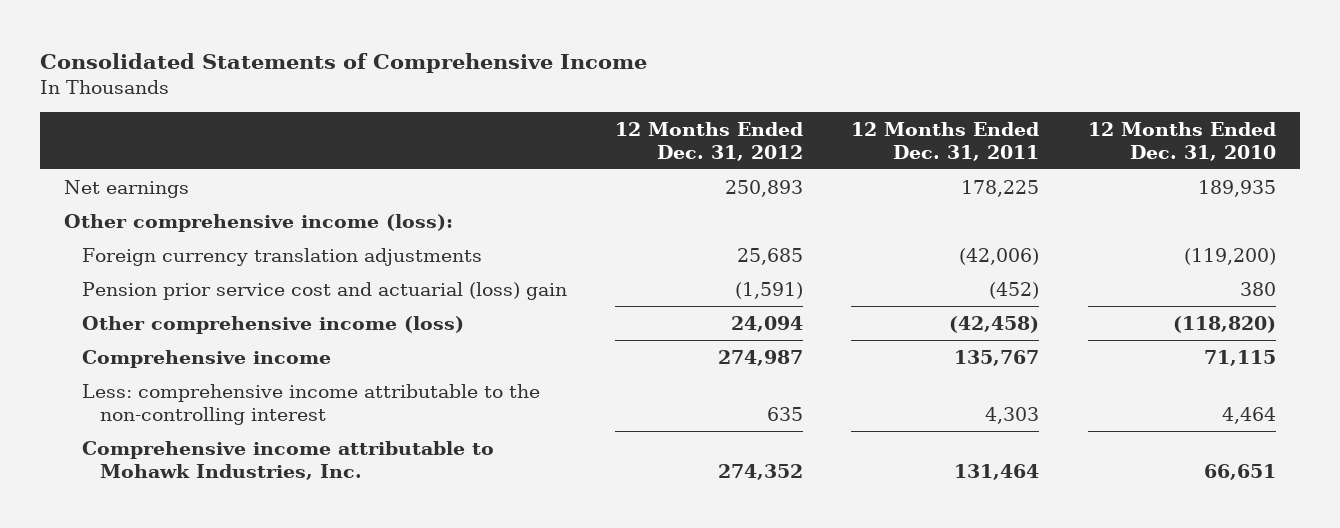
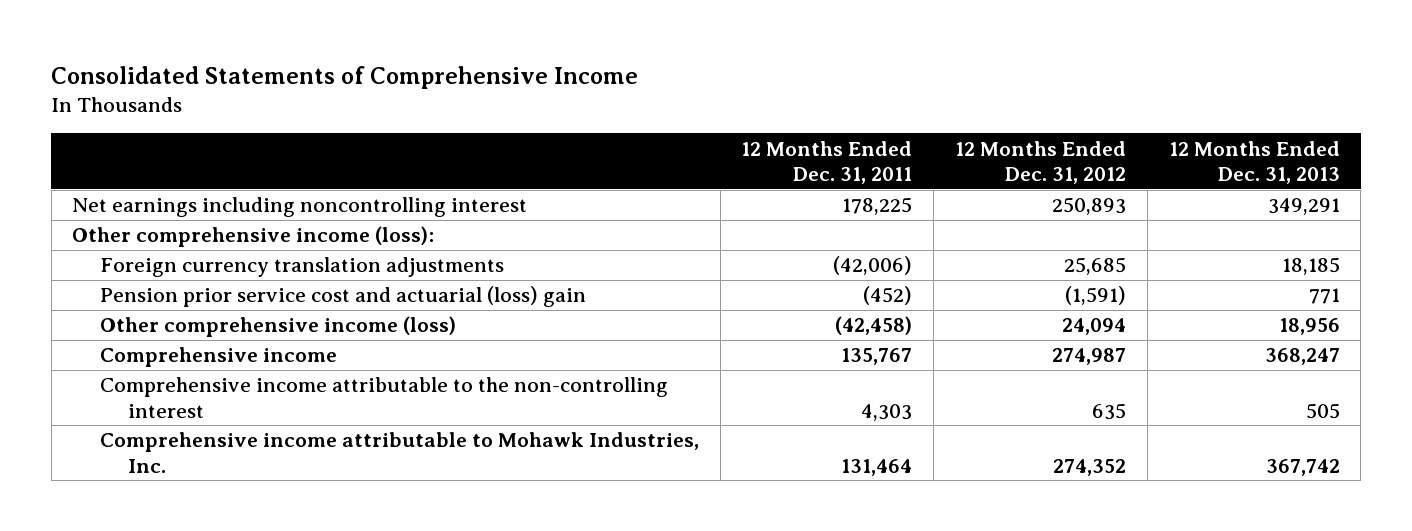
- | 12 Months Ended Dec. 31, 2012 | 12 Months Ended Dec. 31, 2011 | 12 Months Ended Dec. 31, 2010
+ | 12 Months Ended Dec. 31, 2011 | 12 Months Ended Dec. 31, 2012 | 12 Months Ended Dec. 31, 2013
- Net earnings | 250,893 | 178,225 | 189,935
+ Net earnings including noncontrolling interest | 178,225 | 250,893 | 349,291
- Less: comprehensive income attributable to the non-controlling interest | 635 | 4,303 | 4,464
+ Comprehensive income attributable to the non-controlling interest | 4,303 | 635 | 505

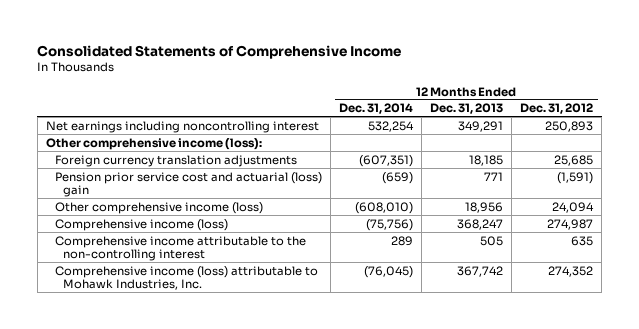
- | 12 Months Ended Dec. 31, 2011 | 12 Months Ended Dec. 31, 2012 | 12 Months Ended Dec. 31, 2013
+ | 12 Months Ended Dec. 31, 2014 | 12 Months Ended Dec. 31, 2013 | 12 Months Ended Dec. 31, 2012
- Comprehensive income | 135,767 | 274,987 | 368,247
+ Comprehensive income (loss) | (75,756) | 368,247 | 274,987
- Comprehensive income attributable to Mohawk Industries, Inc. | 131,464 | 274,352 | 367,742
+ Comprehensive income (loss) attributable to Mohawk Industries, Inc. | (76,045) | 367,742 | 274,352

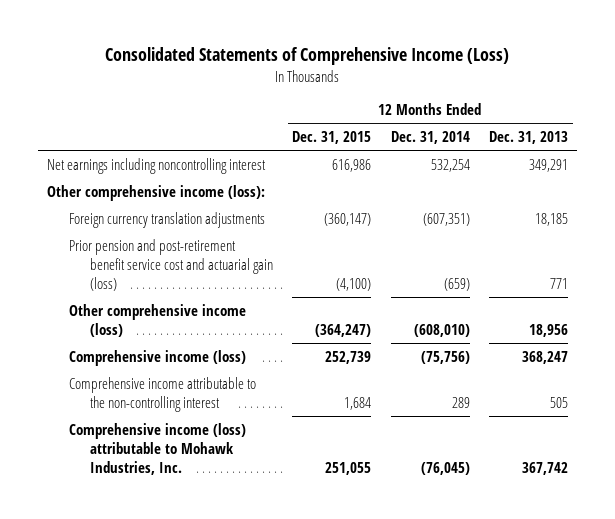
- Consolidated Statements of Comprehensive Income
+ Consolidated Statements of Comprehensive Income (Loss)
- | 12 Months Ended Dec. 31, 2014 | 12 Months Ended Dec. 31, 2013 | 12 Months Ended Dec. 31, 2012
+ | 12 Months Ended Dec. 31, 2015 | 12 Months Ended Dec. 31, 2014 | 12 Months Ended Dec. 31, 2013
- Pension prior service cost and actuarial (loss) gain | (659) | 771 | (1,591)
+ Prior pension and post-retirement benefit service cost and actuarial gain (loss) | (4,100) | (659) | 771

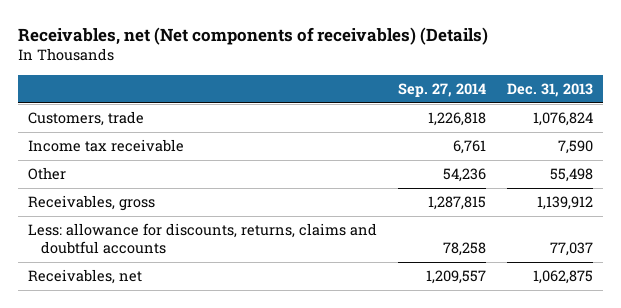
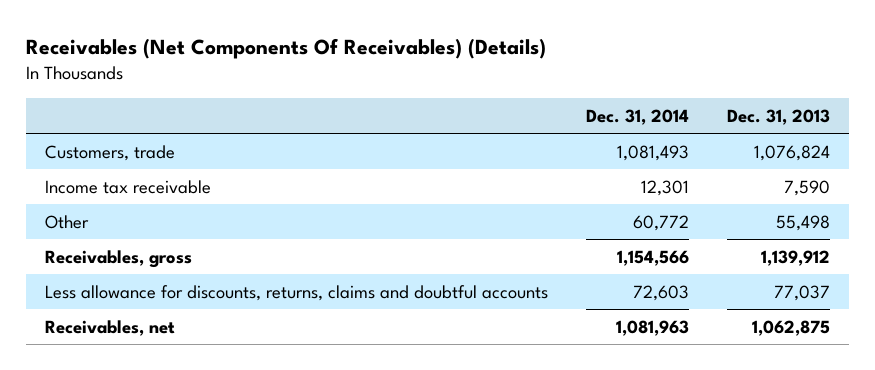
- Receivables, net (Net components of receivables) (Details)
+ Receivables (Net Components Of Receivables) (Details)
- | Sep. 27, 2014 | Dec. 31, 2013
+ | Dec. 31, 2014 | Dec. 31, 2013
- Less: allowance for discounts, returns, claims and doubtful accounts | 78,258 | 77,037
+ Less allowance for discounts, returns, claims and doubtful accounts | 72,603 | 77,037

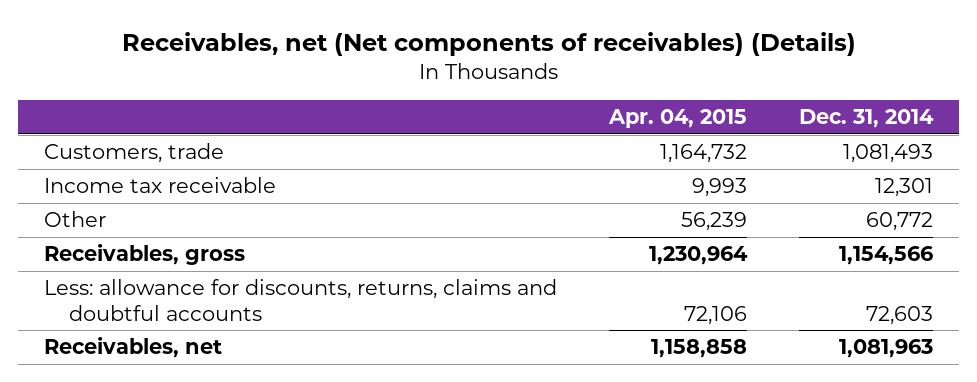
- Receivables (Net Components Of Receivables) (Details)
+ Receivables, net (Net components of receivables) (Details)
- | Dec. 31, 2014 | Dec. 31, 2013
+ | Apr. 04, 2015 | Dec. 31, 2014
- Less allowance for discounts, returns, claims and doubtful accounts | 72,603 | 77,037
+ Less: allowance for discounts, returns, claims and doubtful accounts | 72,106 | 72,603

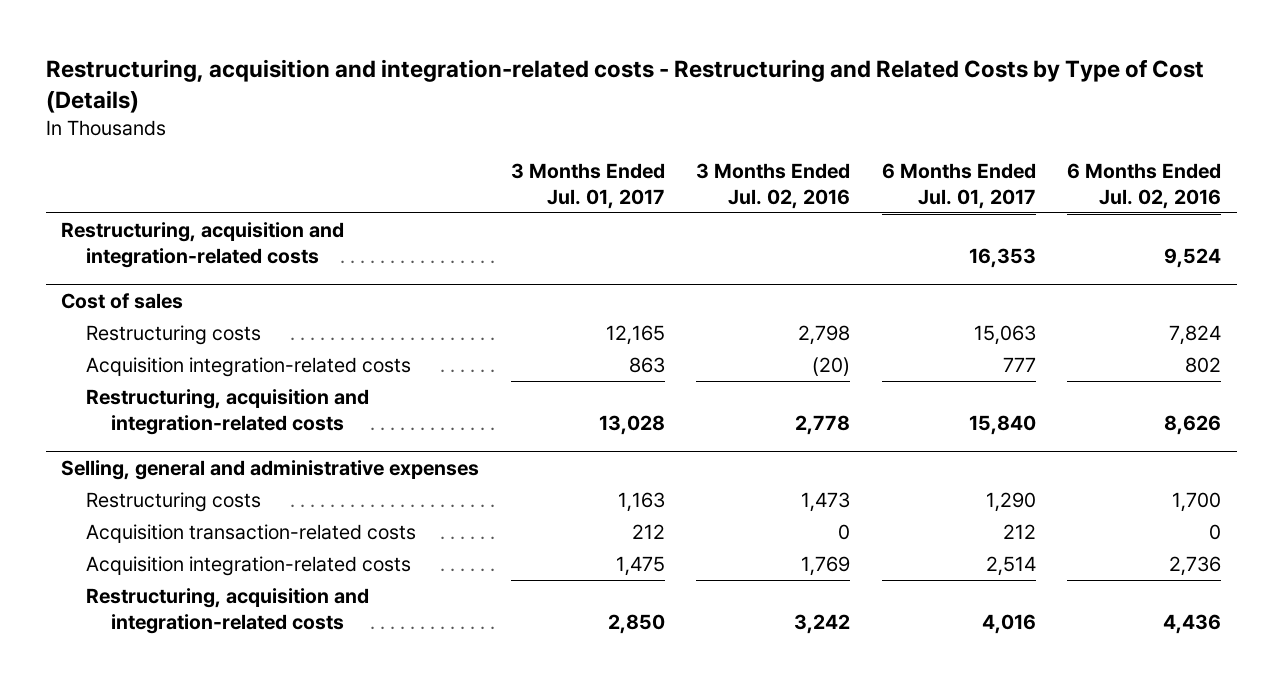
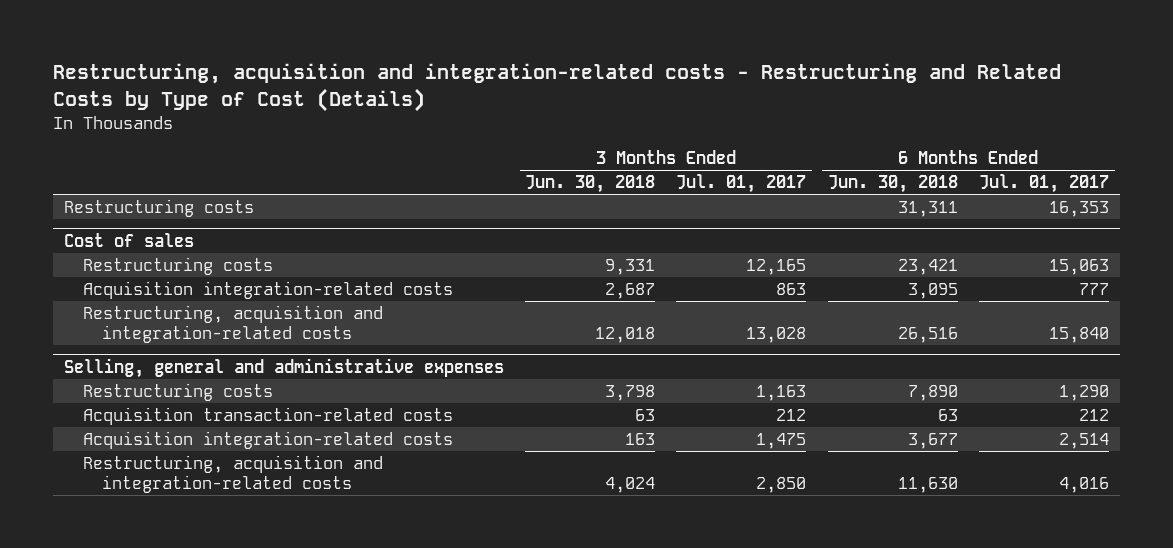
- | 3 Months Ended Jul. 01, 2017 | 3 Months Ended Jul. 02, 2016 | 6 Months Ended Jul. 01, 2017 | 6 Months Ended Jul. 02, 2016
+ | 3 Months Ended Jun. 30, 2018 | 3 Months Ended Jul. 01, 2017 | 6 Months Ended Jun. 30, 2018 | 6 Months Ended Jul. 01, 2017
- Restructuring, acquisition and integration-related costs | | | 16,353 | 9,524
+ Restructuring costs | | | 31,311 | 16,353

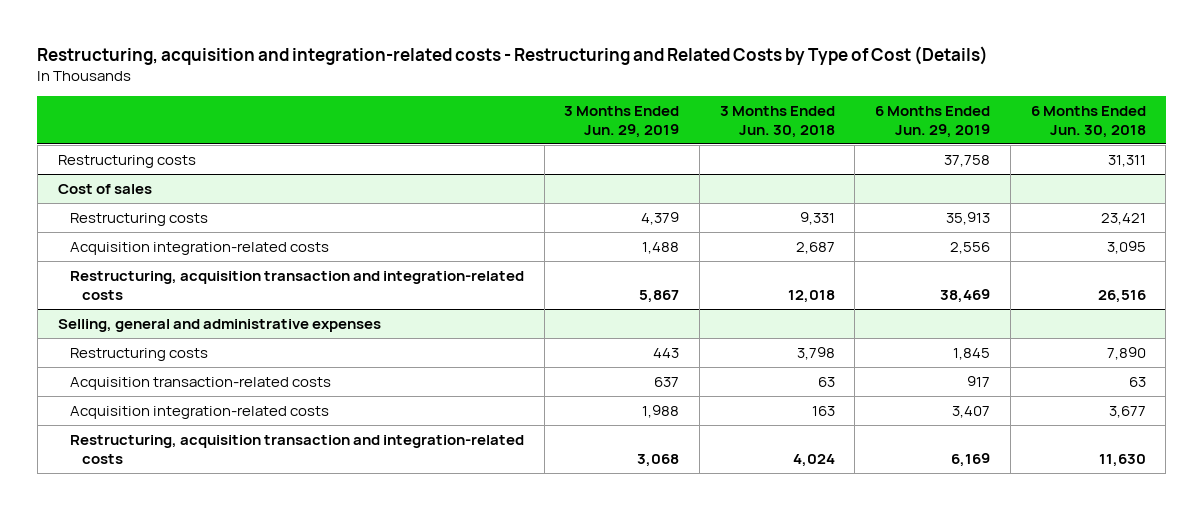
- | 3 Months Ended Jun. 30, 2018 | 3 Months Ended Jul. 01, 2017 | 6 Months Ended Jun. 30, 2018 | 6 Months Ended Jul. 01, 2017
+ | 3 Months Ended Jun. 29, 2019 | 3 Months Ended Jun. 30, 2018 | 6 Months Ended Jun. 29, 2019 | 6 Months Ended Jun. 30, 2018
@ Cost of sales
- Restructuring, acquisition and integration-related costs | 12,018 | 13,028 | 26,516 | 15,840
+ Restructuring, acquisition transaction and integration-related costs | 5,867 | 12,018 | 38,469 | 26,516
@ Selling, general and administrative expenses
- Restructuring, acquisition and integration-related costs | 4,024 | 2,850 | 11,630 | 4,016
+ Restructuring, acquisition transaction and integration-related costs | 3,068 | 4,024 | 6,169 | 11,630

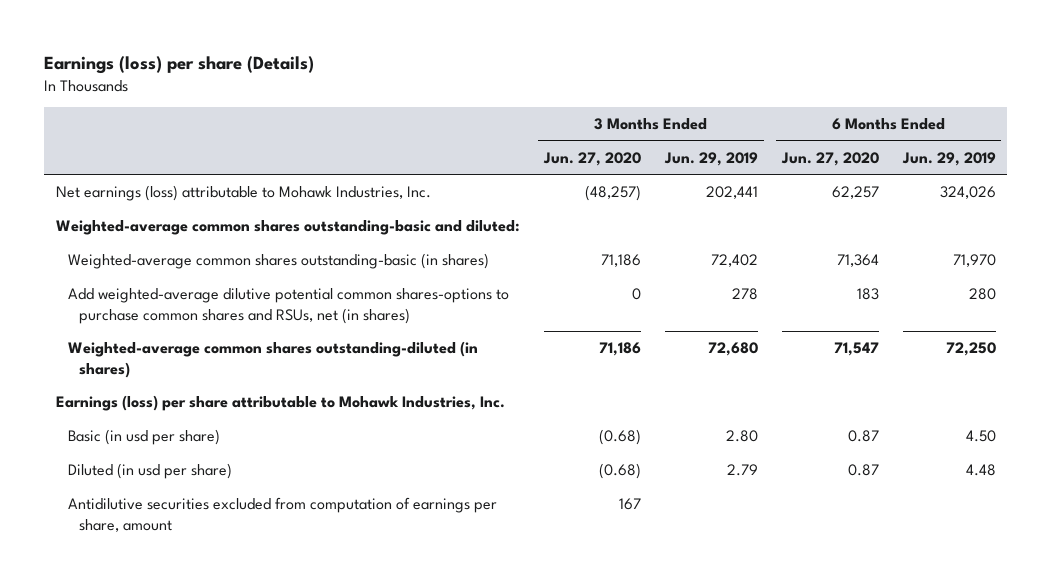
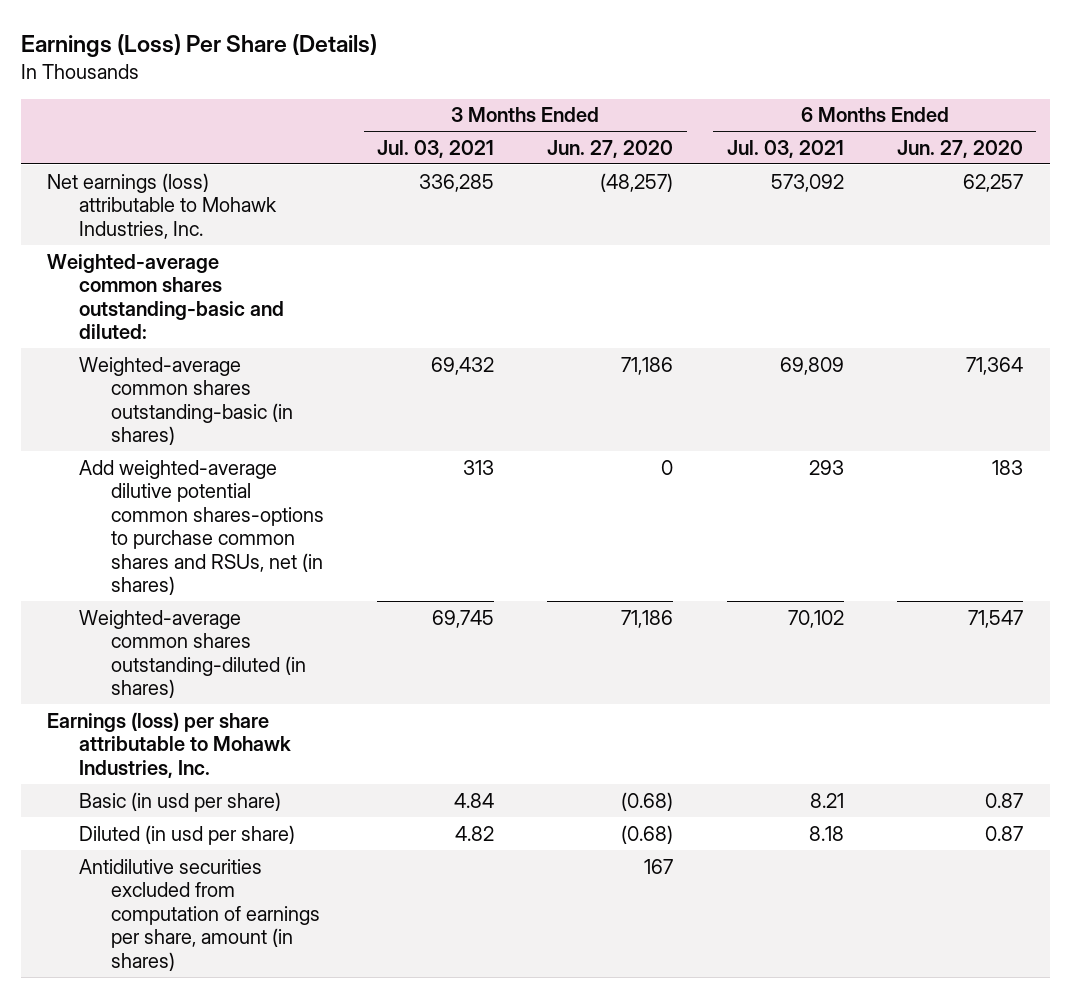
- Earnings (loss) per share (Details)
+ Earnings (Loss) Per Share (Details)
- | 3 Months Ended Jun. 27, 2020 | 3 Months Ended Jun. 29, 2019 | 6 Months Ended Jun. 27, 2020 | 6 Months Ended Jun. 29, 2019
+ | 3 Months Ended Jul. 03, 2021 | 3 Months Ended Jun. 27, 2020 | 6 Months Ended Jul. 03, 2021 | 6 Months Ended Jun. 27, 2020
- Antidilutive securities excluded from computation of earnings per share, amount | 167 | | |
+ Antidilutive securities excluded from computation of earnings per share, amount (in shares) | | 167 | |

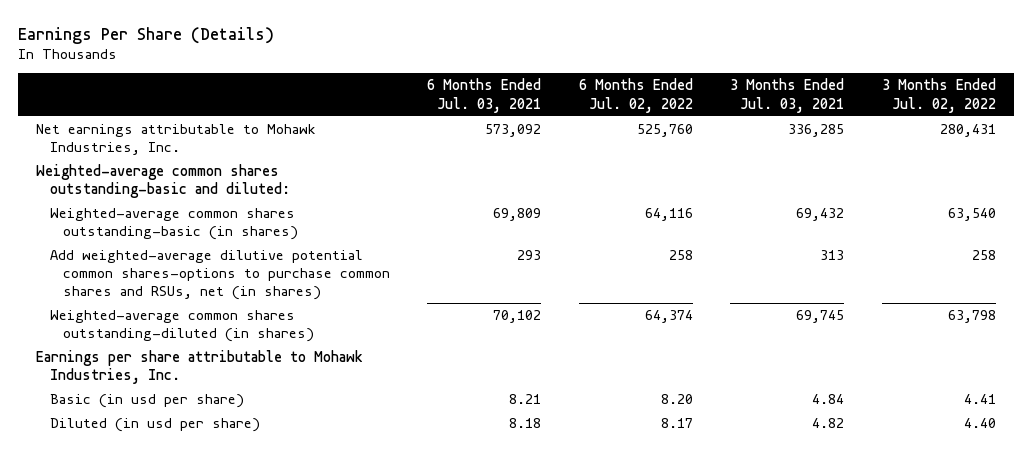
- Earnings (Loss) Per Share (Details)
+ Earnings Per Share (Details)
- | 3 Months Ended Jul. 03, 2021 | 3 Months Ended Jun. 27, 2020 | 6 Months Ended Jul. 03, 2021 | 6 Months Ended Jun. 27, 2020
+ | 6 Months Ended Jul. 03, 2021 | 6 Months Ended Jul. 02, 2022 | 3 Months Ended Jul. 03, 2021 | 3 Months Ended Jul. 02, 2022
- Net earnings (loss) attributable to Mohawk Industries, Inc. | 336,285 | (48,257) | 573,092 | 62,257
+ Net earnings attributable to Mohawk Industries, Inc. | 573,092 | 525,760 | 336,285 | 280,431
- Earnings (loss) per share attributable to Mohawk Industries, Inc.
+ Earnings per share attributable to Mohawk Industries, Inc.
- Antidilutive securities excluded from computation of earnings per share, amount (in shares) | | 167 | |

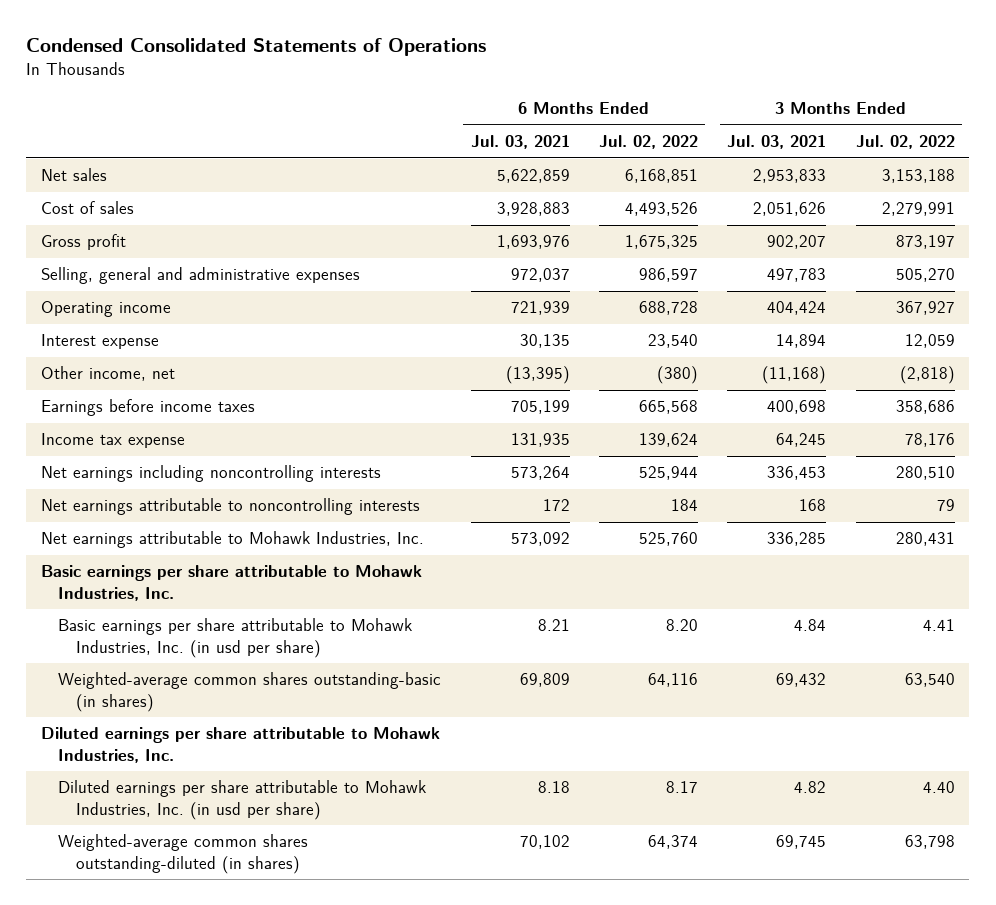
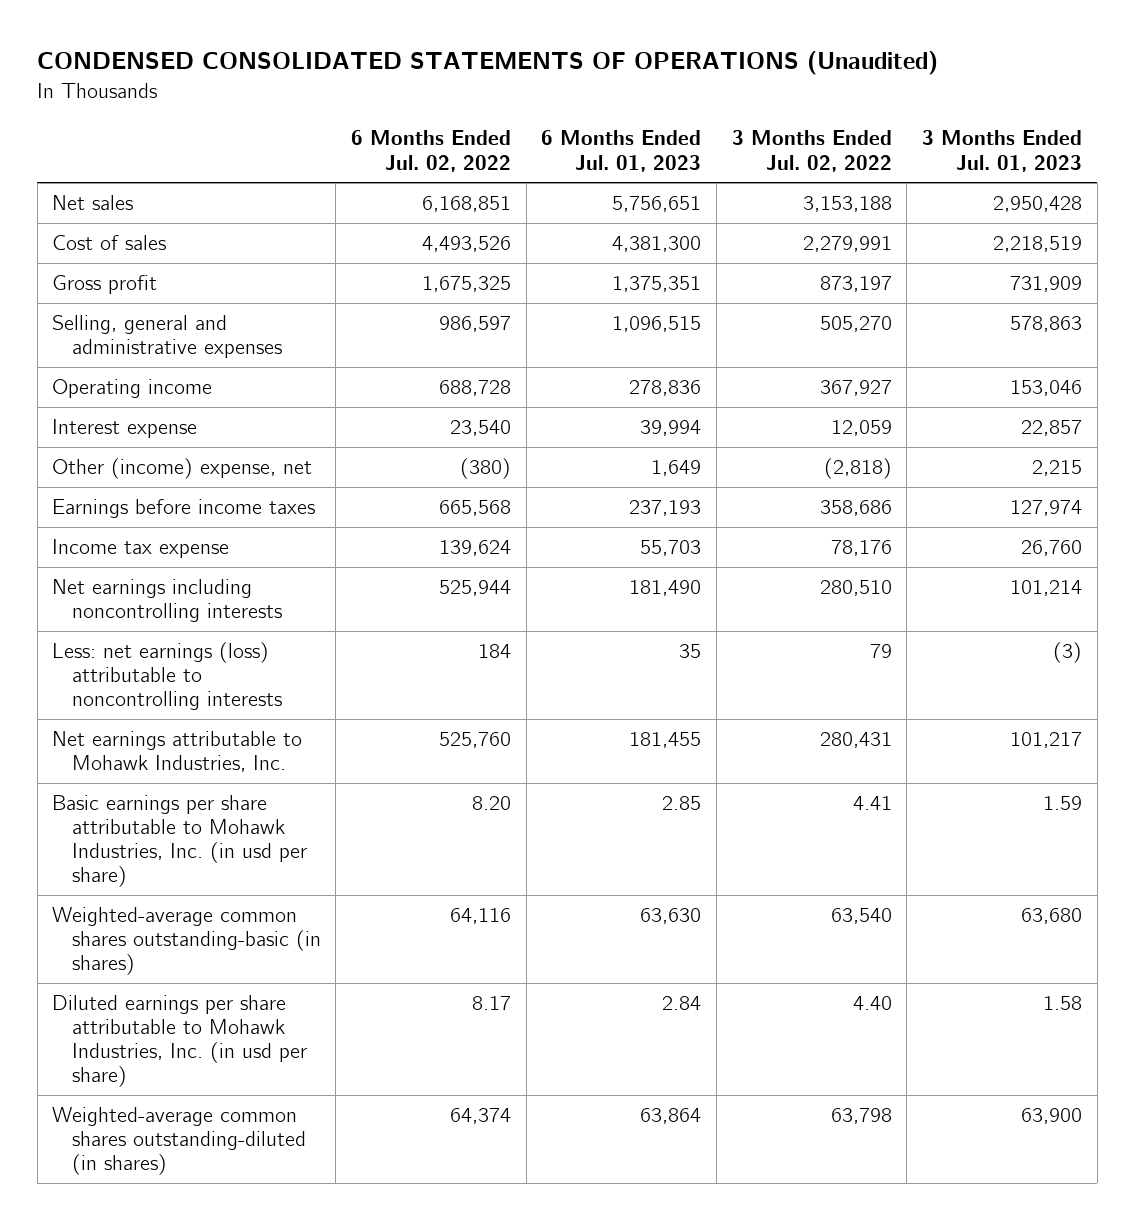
- Condensed Consolidated Statements of Operations
+ CONDENSED CONSOLIDATED STATEMENTS OF OPERATIONS (Unaudited)
- | 6 Months Ended Jul. 03, 2021 | 6 Months Ended Jul. 02, 2022 | 3 Months Ended Jul. 03, 2021 | 3 Months Ended Jul. 02, 2022
+ | 6 Months Ended Jul. 02, 2022 | 6 Months Ended Jul. 01, 2023 | 3 Months Ended Jul. 02, 2022 | 3 Months Ended Jul. 01, 2023
- Other income, net | (13,395) | (380) | (11,168) | (2,818)
+ Other (income) expense, net | (380) | 1,649 | (2,818) | 2,215
- Net earnings attributable to noncontrolling interests | 172 | 184 | 168 | 79
+ Less: net earnings (loss) attributable to noncontrolling interests | 184 | 35 | 79 | (3)
- Basic earnings per share attributable to Mohawk Industries, Inc.
- Diluted earnings per share attributable to Mohawk Industries, Inc.

